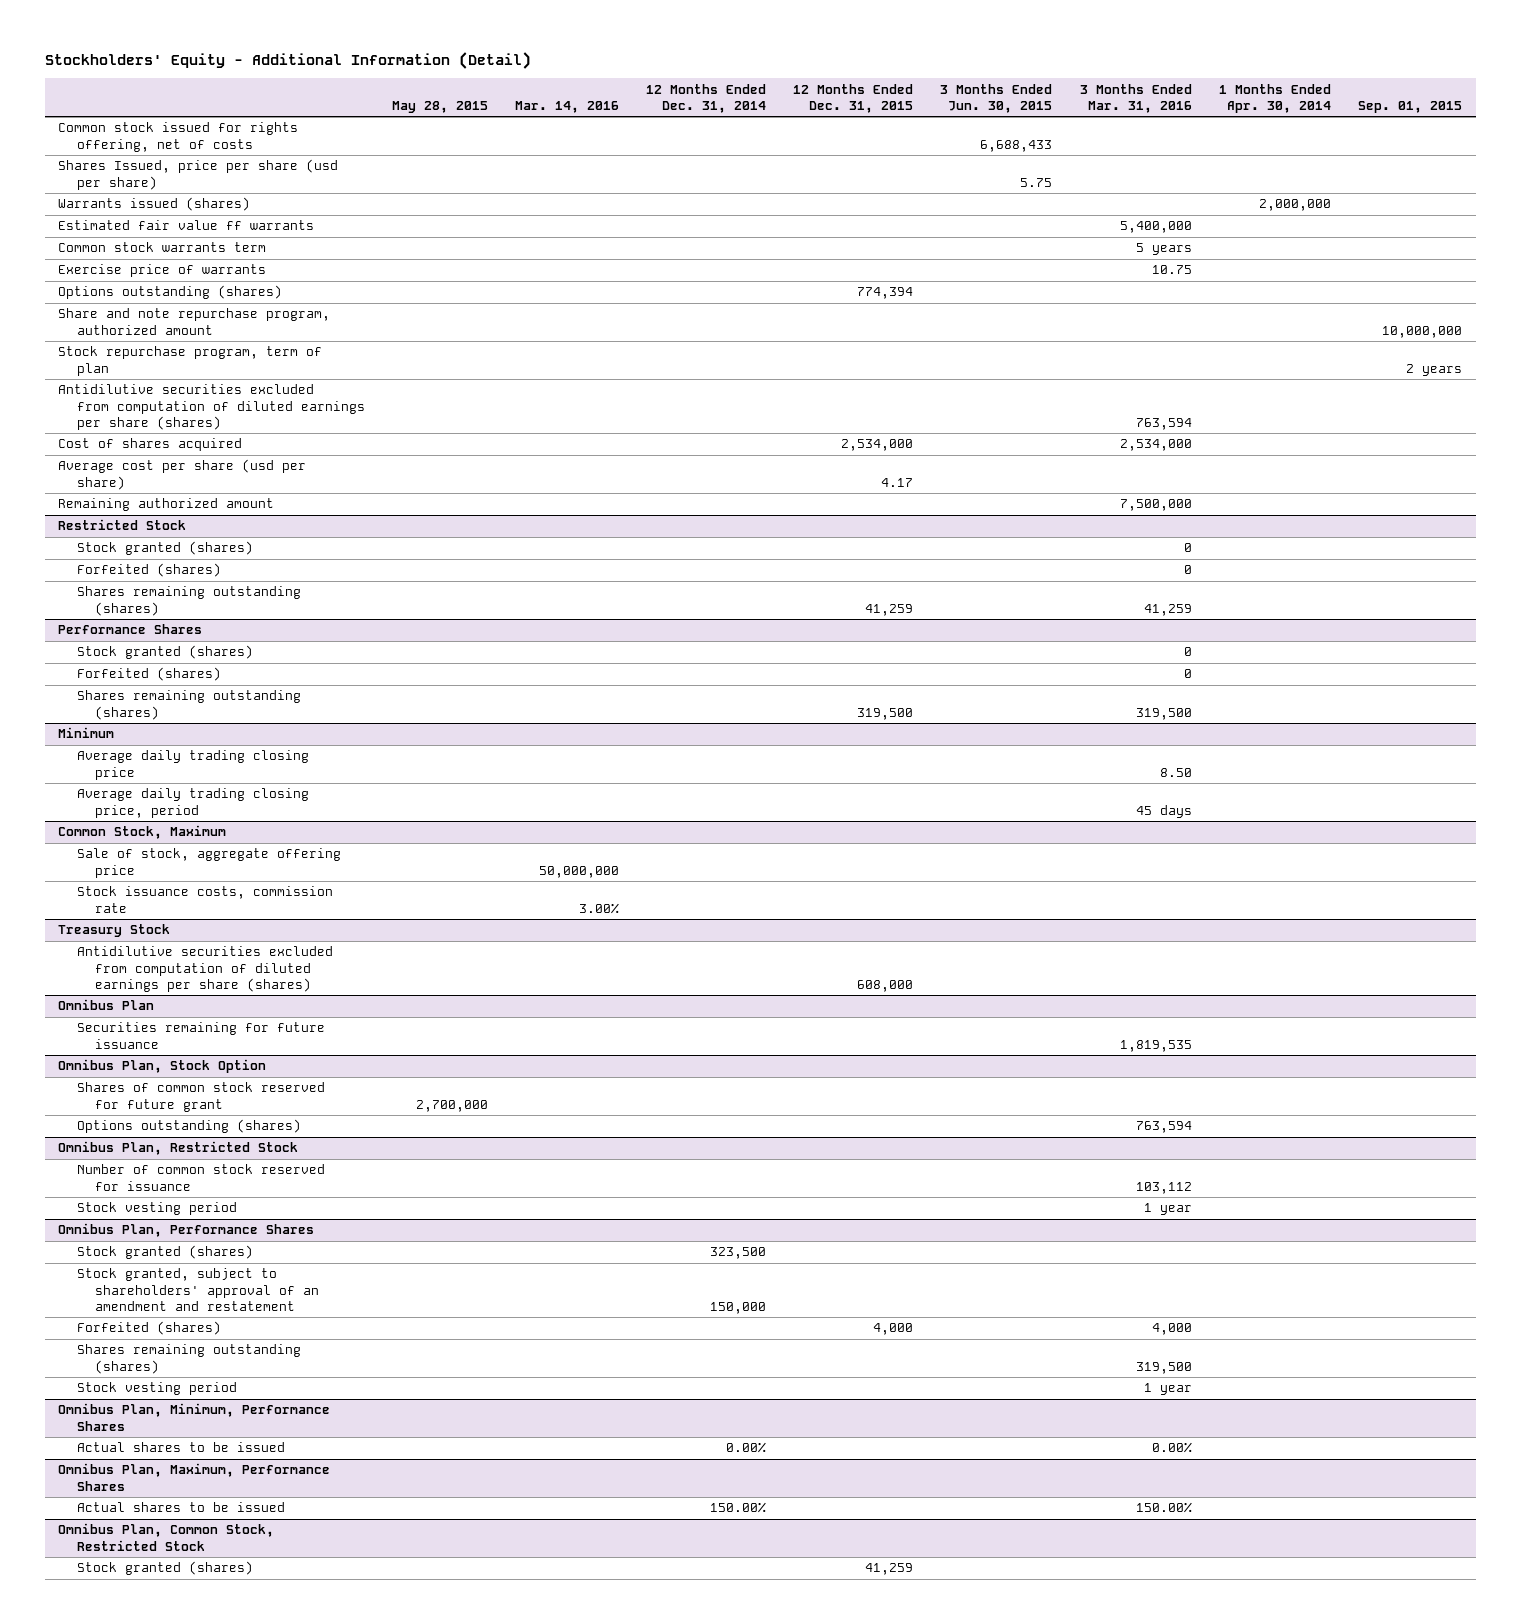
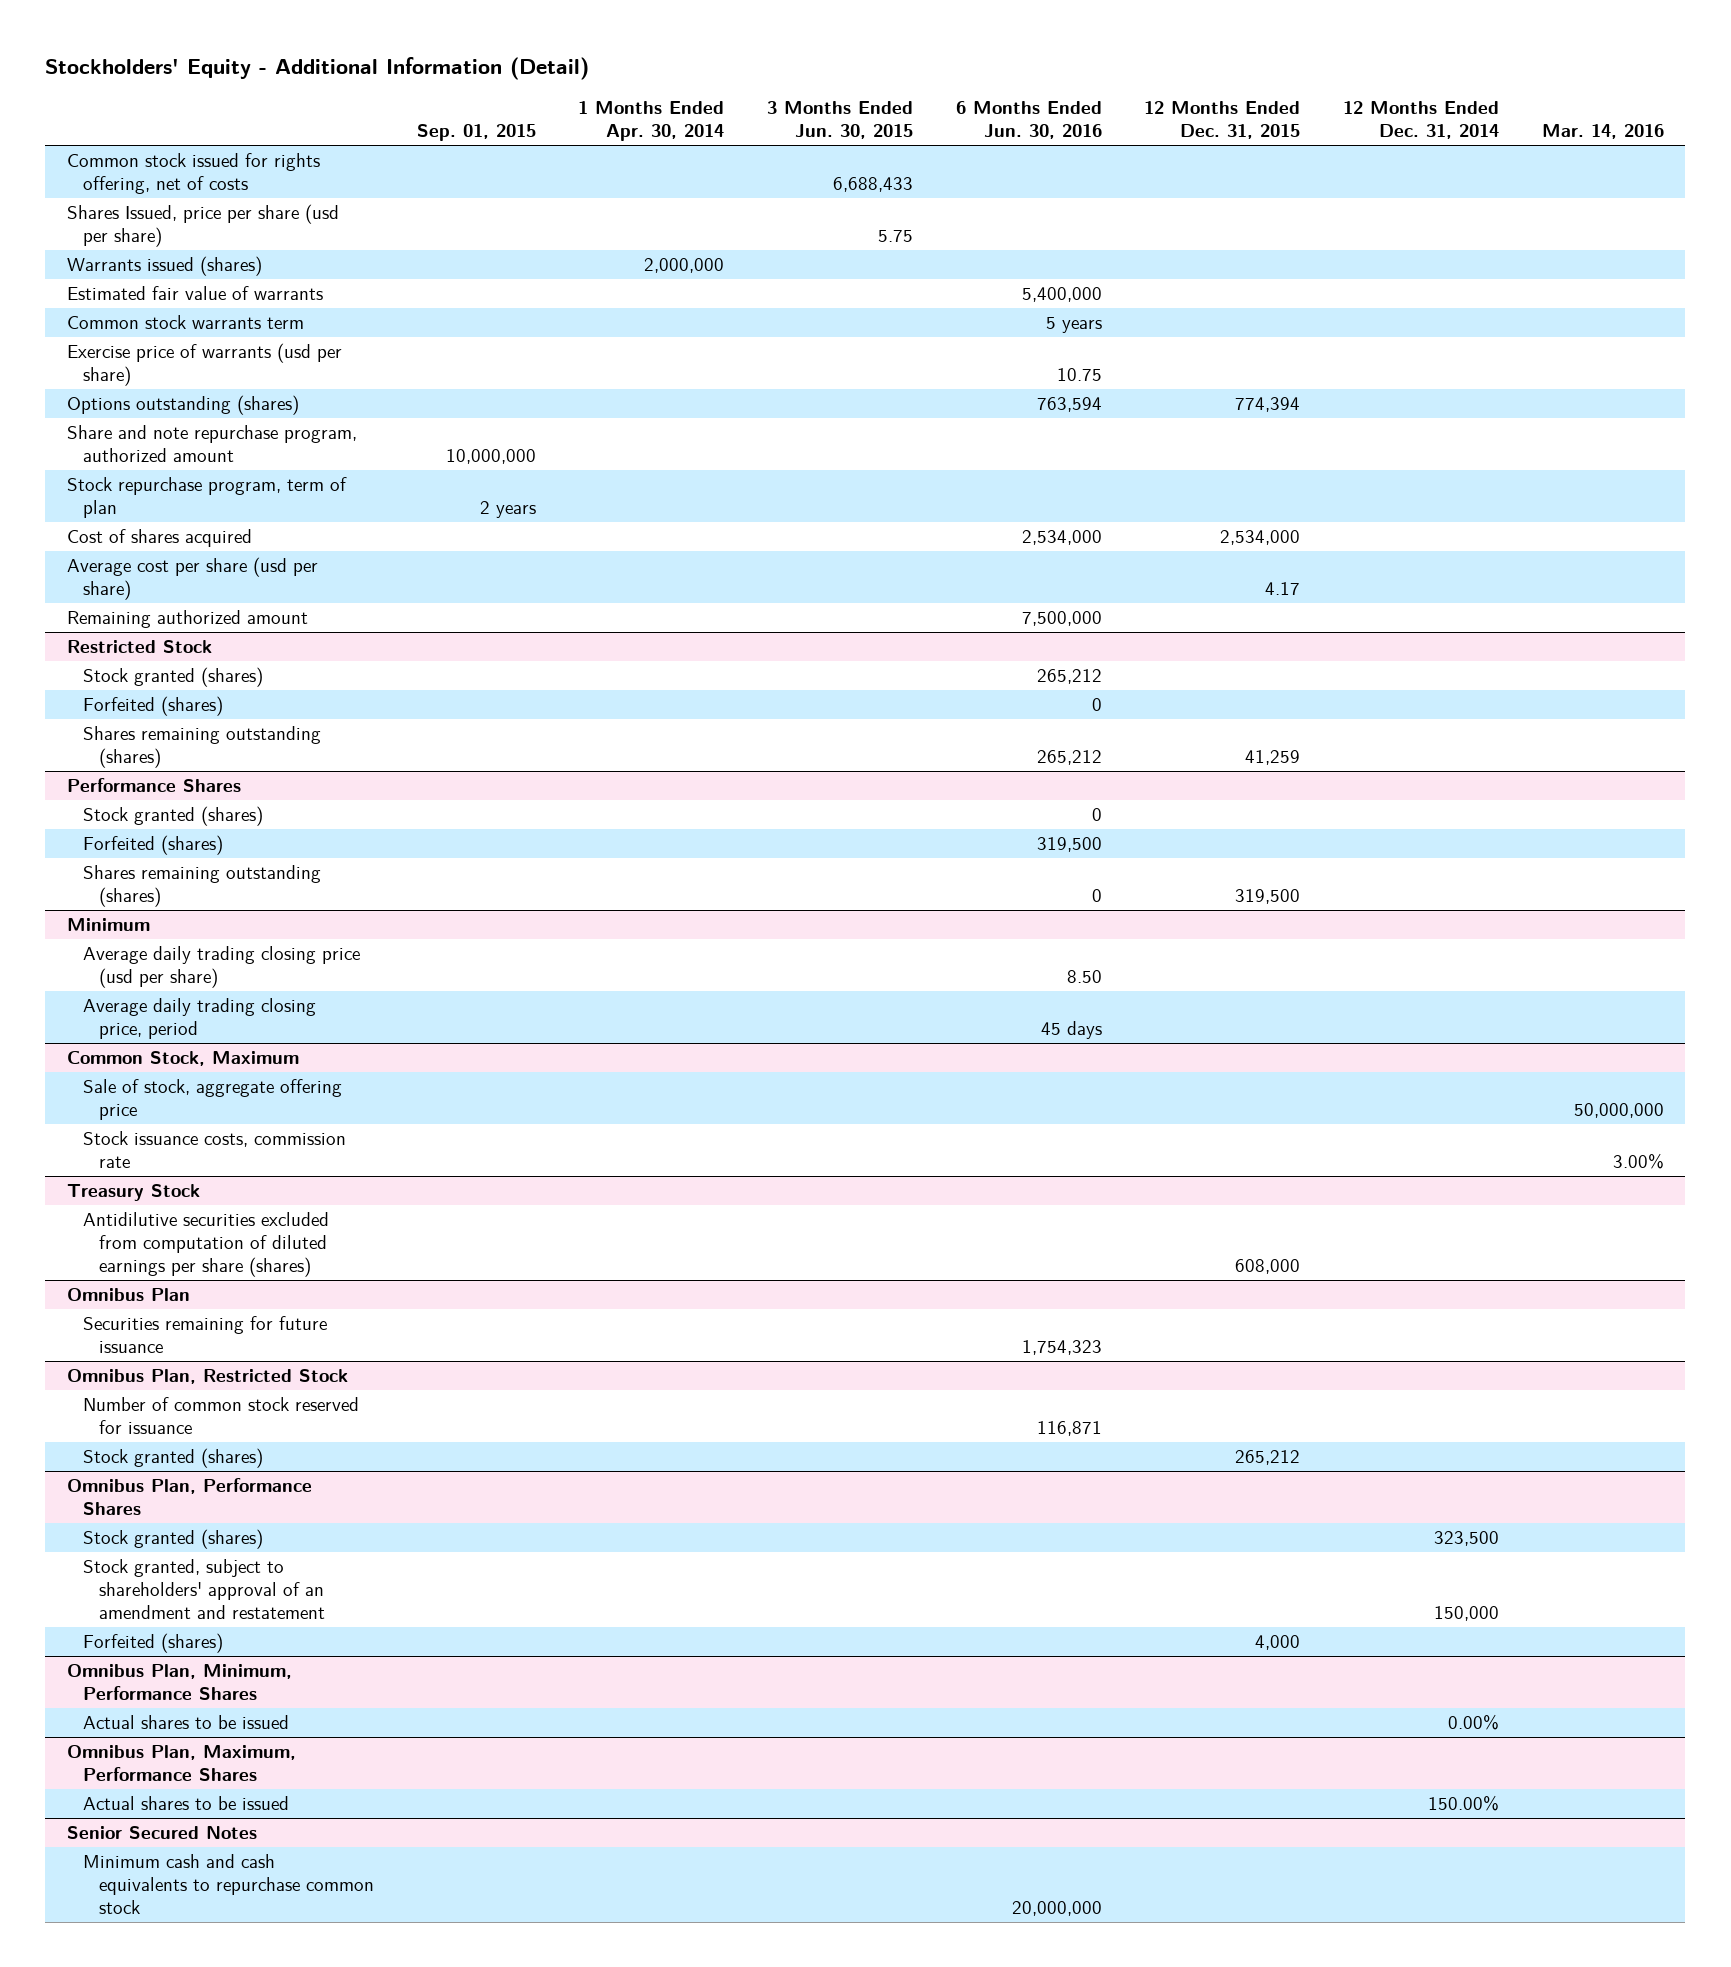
- | May 28, 2015 | Mar. 14, 2016 | 12 Months Ended Dec. 31, 2014 | 12 Months Ended Dec. 31, 2015 | 3 Months Ended Jun. 30, 2015 | 3 Months Ended Mar. 31, 2016 | 1 Months Ended Apr. 30, 2014 | Sep. 01, 2015
+ | Sep. 01, 2015 | 1 Months Ended Apr. 30, 2014 | 3 Months Ended Jun. 30, 2015 | 6 Months Ended Jun. 30, 2016 | 12 Months Ended Dec. 31, 2015 | 12 Months Ended Dec. 31, 2014 | Mar. 14, 2016
- Estimated fair value ff warrants | | | | | | 5,400,000 | |
+ Estimated fair value of warrants | | | | 5,400,000 | | |
- Exercise price of warrants | | | | | | 10.75 | |
+ Exercise price of warrants (usd per share) | | | | 10.75 | | |
- Antidilutive securities excluded from computation of diluted earnings per share (shares) | | | | | | 763,594 | |
@ Minimum
- Average daily trading closing price | | | | | | 8.50 | |
+ Average daily trading closing price (usd per share) | | | | 8.50 | | |
- Omnibus Plan, Stock Option
- Shares of common stock reserved for future grant | 2,700,000 | | | | | | |
- Options outstanding (shares) | | | | | | 763,594 | |
@ Omnibus Plan, Restricted Stock
- Stock vesting period | | | | | | 1 year | |
+ Stock granted (shares) | | | | | 265,212 | |
@ Omnibus Plan, Performance Shares
- Shares remaining outstanding (shares) | | | | | | 319,500 | |
- Stock vesting period | | | | | | 1 year | |
- Omnibus Plan, Common Stock, Restricted Stock
- Stock granted (shares) | | | | 41,259 | | | |
+ Senior Secured Notes
+ Minimum cash and cash equivalents to repurchase common stock | | | | 20,000,000 | | |

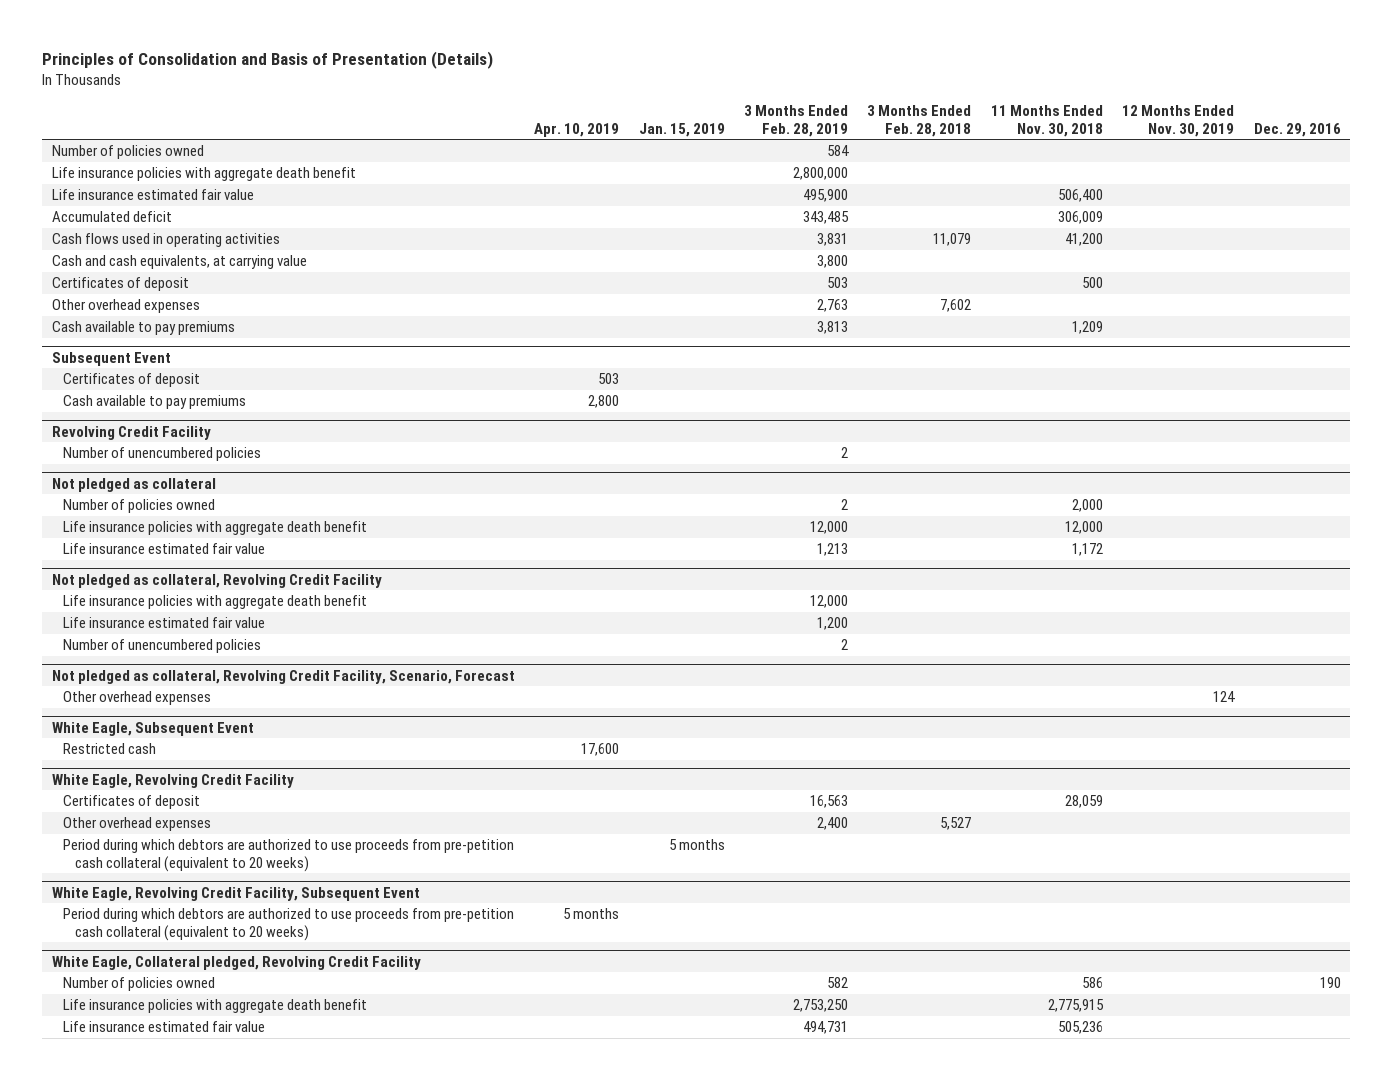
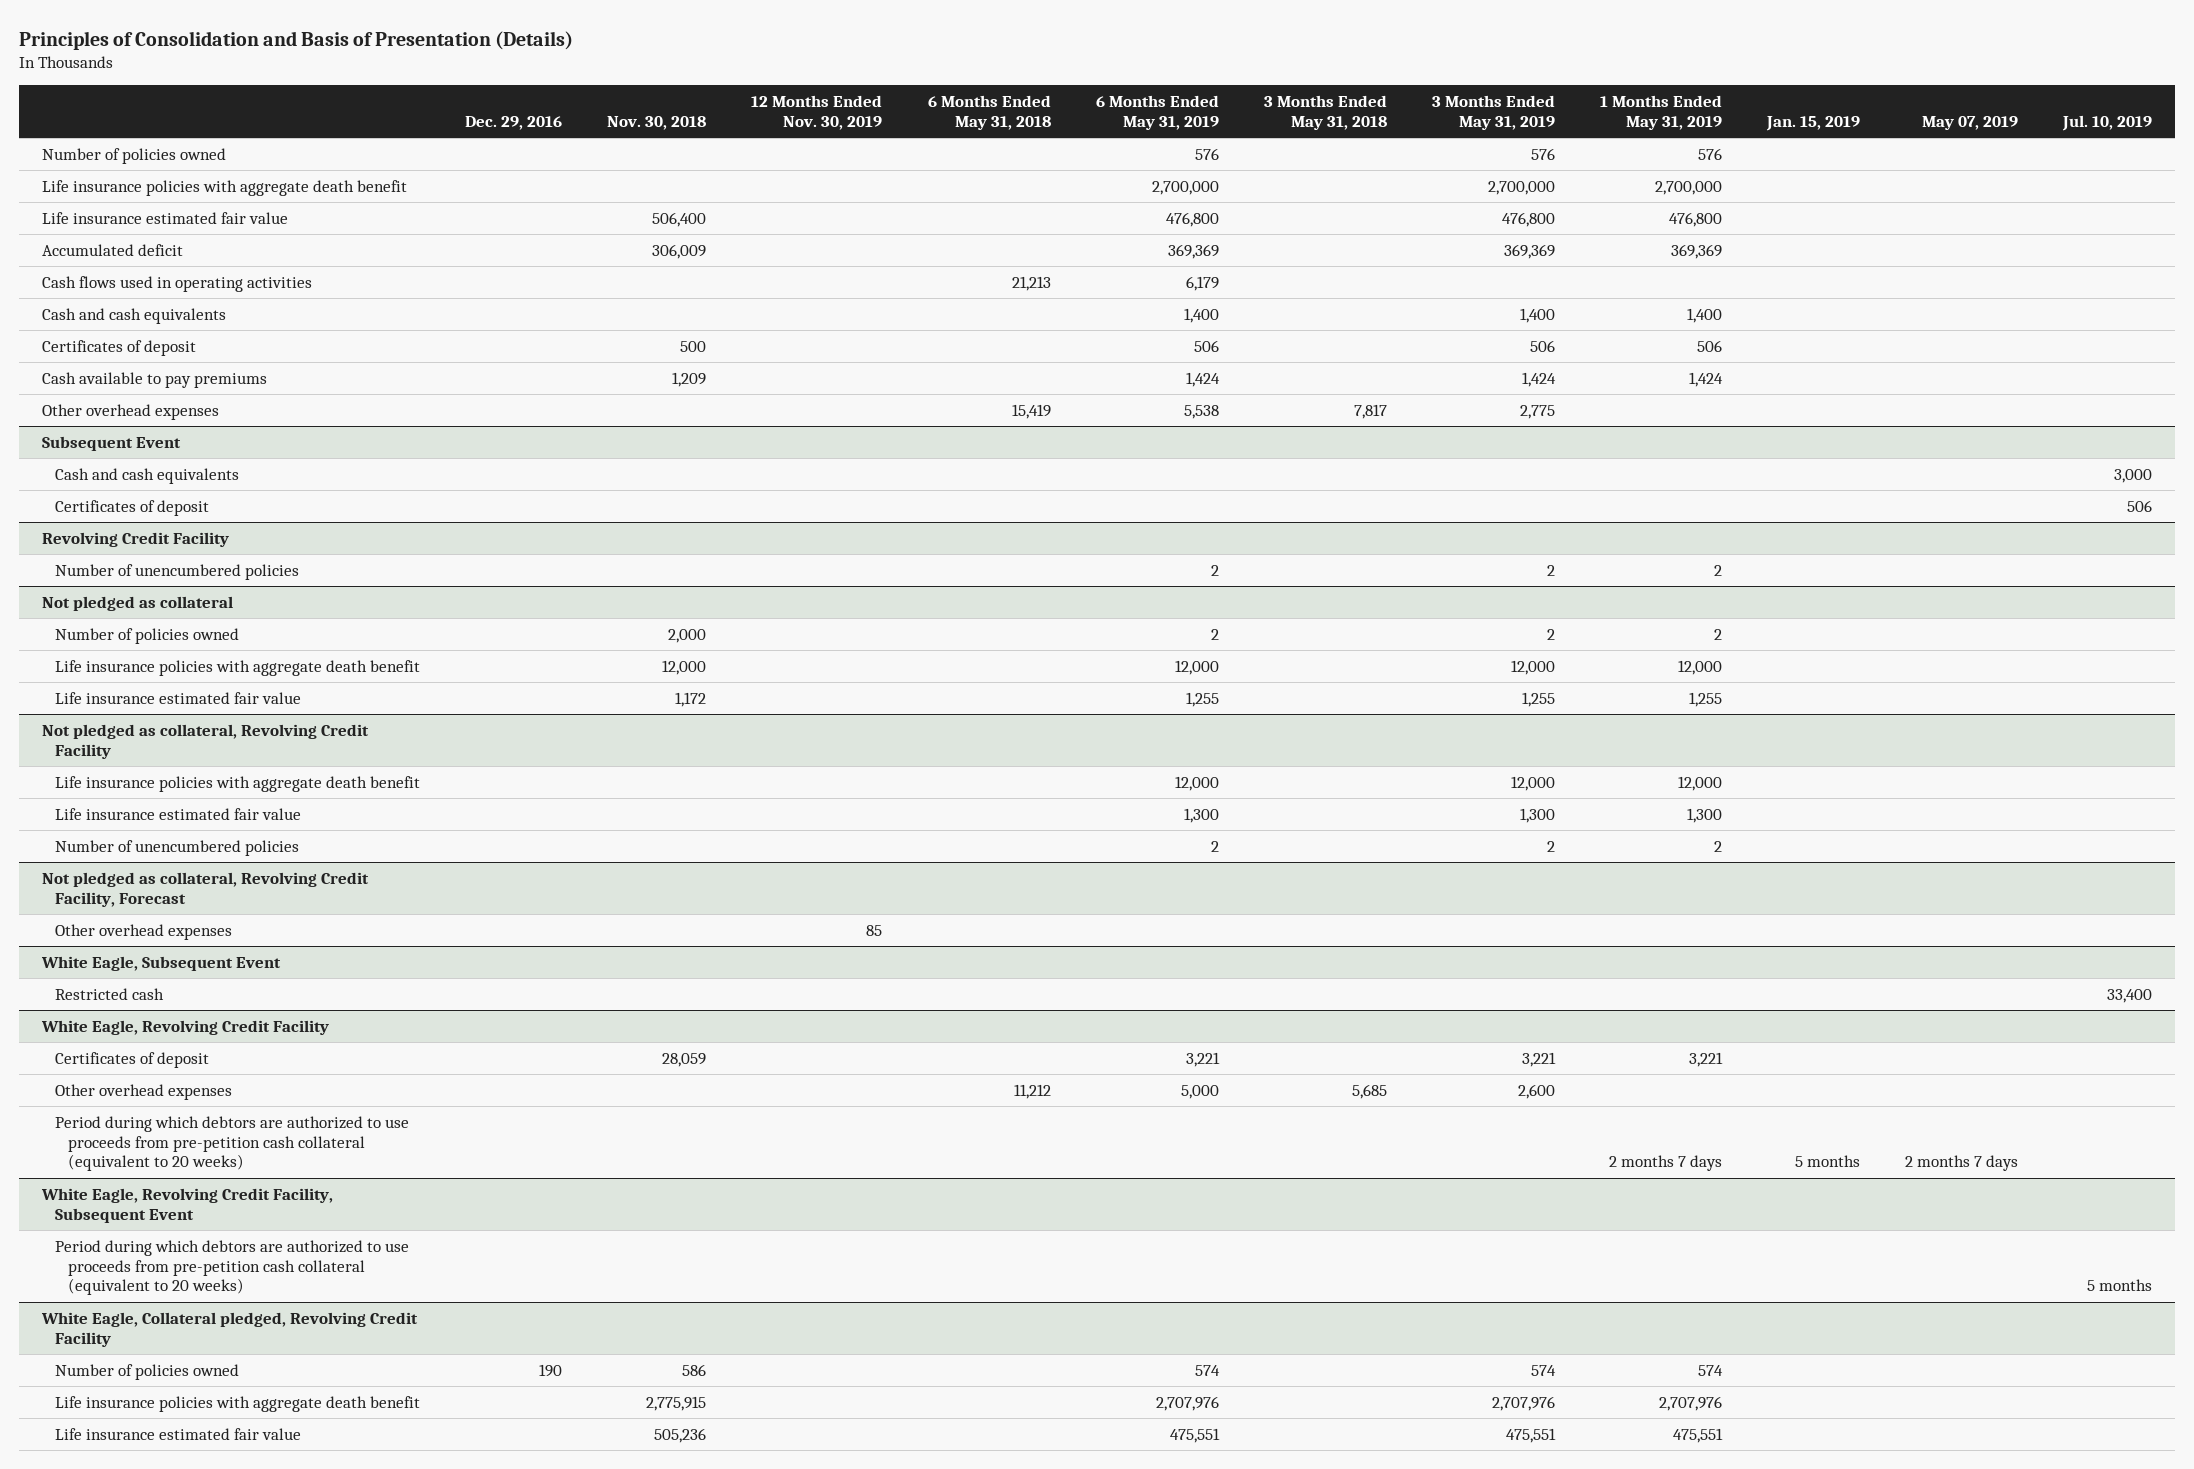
- | Apr. 10, 2019 | Jan. 15, 2019 | 3 Months Ended Feb. 28, 2019 | 3 Months Ended Feb. 28, 2018 | 11 Months Ended Nov. 30, 2018 | 12 Months Ended Nov. 30, 2019 | Dec. 29, 2016
+ | Dec. 29, 2016 | Nov. 30, 2018 | 12 Months Ended Nov. 30, 2019 | 6 Months Ended May 31, 2018 | 6 Months Ended May 31, 2019 | 3 Months Ended May 31, 2018 | 3 Months Ended May 31, 2019 | 1 Months Ended May 31, 2019 | Jan. 15, 2019 | May 07, 2019 | Jul. 10, 2019
- Cash and cash equivalents, at carrying value | | | 3,800 | | | |
+ Cash and cash equivalents | | | | | 1,400 | | 1,400 | 1,400 | | |
moved down: Other overhead expenses | | | | 15,419 | 5,538 | 7,817 | 2,775 | | | |
@ Subsequent Event
+ Cash and cash equivalents | | | | | | | | | | | 3,000
- Cash available to pay premiums | 2,800 | | | | | |
- Not pledged as collateral, Revolving Credit Facility, Scenario, Forecast
- Other overhead expenses | | | | | | 124 |
+ Not pledged as collateral, Revolving Credit Facility, Forecast
+ Other overhead expenses | | | 85 | | | | | | | |

